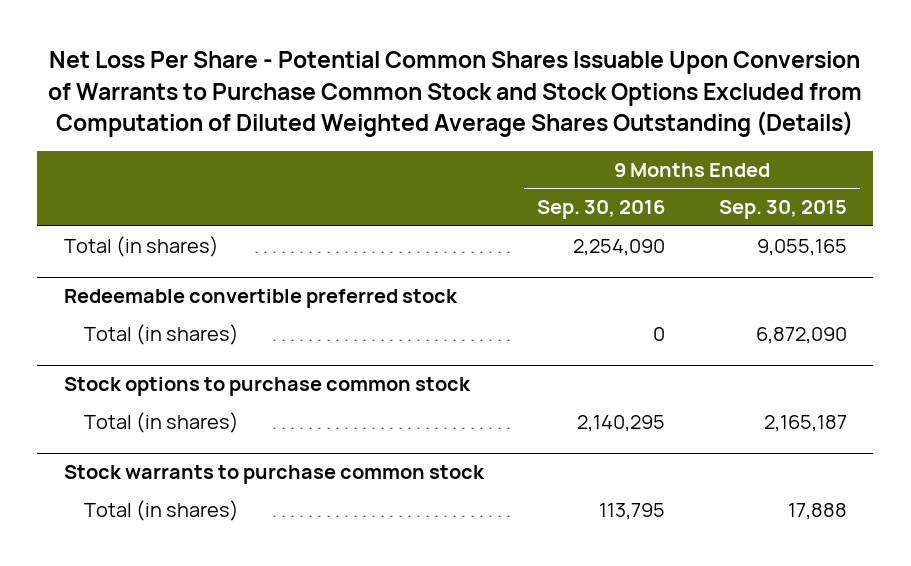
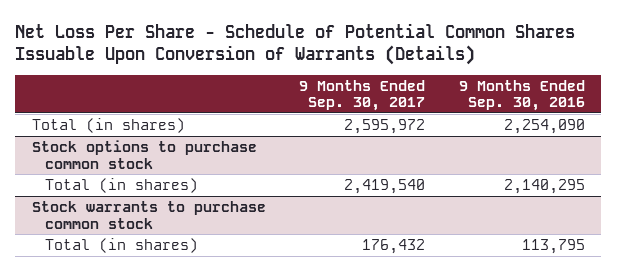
- Net Loss Per Share - Potential Common Shares Issuable Upon Conversion of Warrants to Purchase Common Stock and Stock Options Excluded from Computation of Diluted Weighted Average Shares Outstanding (Details)
+ Net Loss Per Share - Schedule of Potential Common Shares Issuable Upon Conversion of Warrants (Details)
- | 9 Months Ended Sep. 30, 2016 | 9 Months Ended Sep. 30, 2015
+ | 9 Months Ended Sep. 30, 2017 | 9 Months Ended Sep. 30, 2016
- Redeemable convertible preferred stock
- Total (in shares) | 0 | 6,872,090

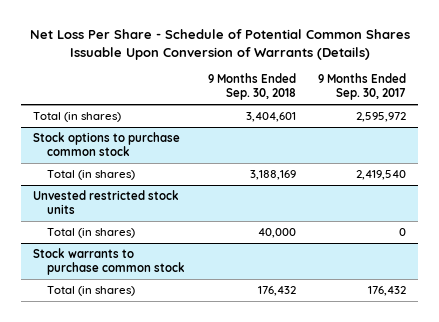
- | 9 Months Ended Sep. 30, 2017 | 9 Months Ended Sep. 30, 2016
+ | 9 Months Ended Sep. 30, 2018 | 9 Months Ended Sep. 30, 2017
+ Unvested restricted stock units
+ Total (in shares) | 40,000 | 0

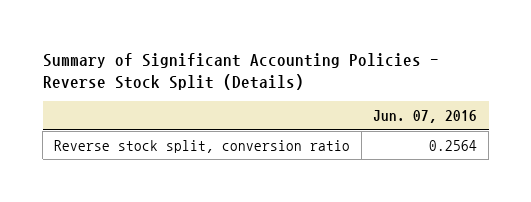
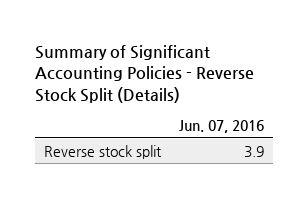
- Reverse stock split, conversion ratio | 0.2564
+ Reverse stock split | 3.9

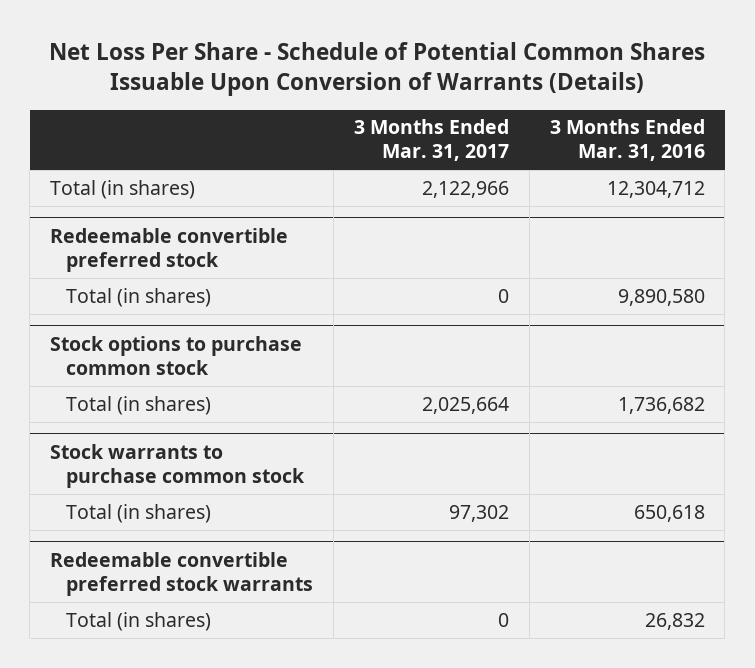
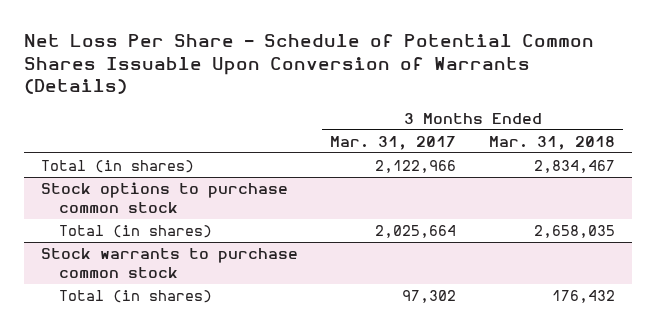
- | 3 Months Ended Mar. 31, 2017 | 3 Months Ended Mar. 31, 2016
+ | 3 Months Ended Mar. 31, 2017 | 3 Months Ended Mar. 31, 2018
- Redeemable convertible preferred stock
- Total (in shares) | 0 | 9,890,580
- Redeemable convertible preferred stock warrants
- Total (in shares) | 0 | 26,832

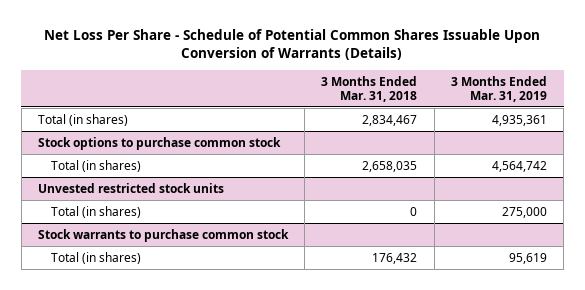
- | 3 Months Ended Mar. 31, 2017 | 3 Months Ended Mar. 31, 2018
+ | 3 Months Ended Mar. 31, 2018 | 3 Months Ended Mar. 31, 2019
+ Unvested restricted stock units
+ Total (in shares) | 0 | 275,000

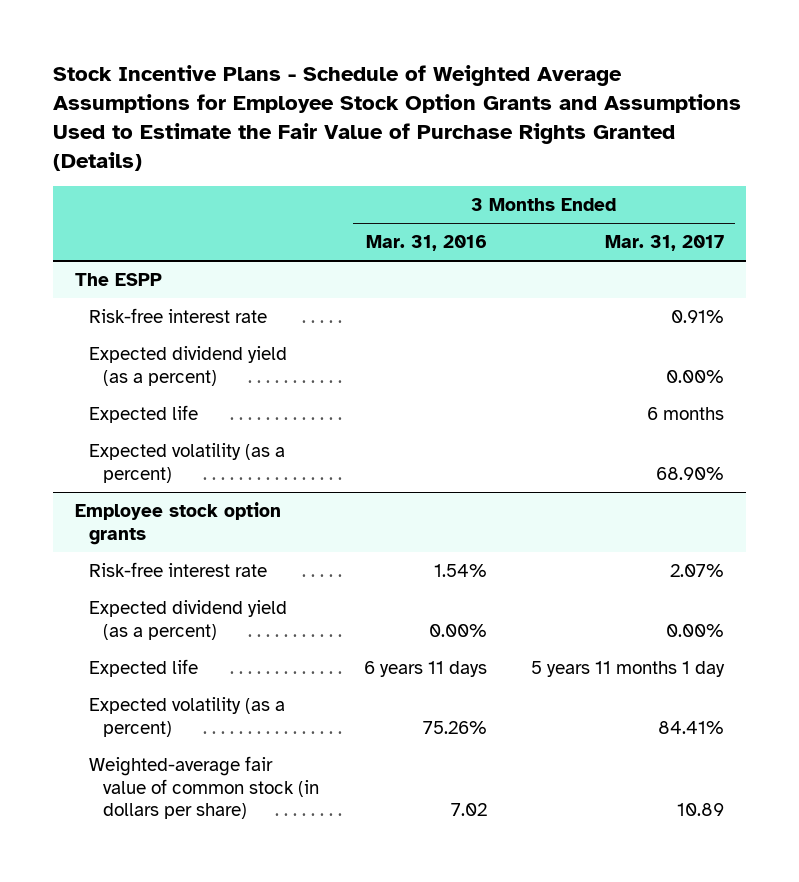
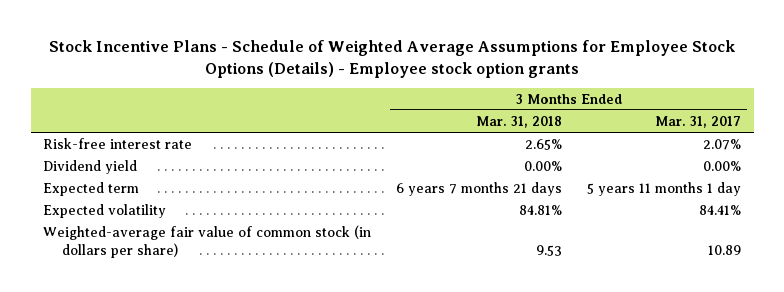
- Stock Incentive Plans - Schedule of Weighted Average Assumptions for Employee Stock Option Grants and Assumptions Used to Estimate the Fair Value of Purchase Rights Granted (Details)
+ Stock Incentive Plans - Schedule of Weighted Average Assumptions for Employee Stock Options (Details) - Employee stock option grants
- | 3 Months Ended Mar. 31, 2016 | 3 Months Ended Mar. 31, 2017
+ | 3 Months Ended Mar. 31, 2018 | 3 Months Ended Mar. 31, 2017
- The ESPP
- Risk-free interest rate | | 0.91%
- Expected dividend yield (as a percent) | | 0.00%
- Expected life | | 6 months
- Expected volatility (as a percent) | | 68.90%
- Employee stock option grants
- Expected dividend yield (as a percent) | 0.00% | 0.00%
- Expected life | 6 years 11 days | 5 years 11 months 1 day
- Expected volatility (as a percent) | 75.26% | 84.41%
+ Dividend yield | 0.00% | 0.00%
+ Expected term | 6 years 7 months 21 days | 5 years 11 months 1 day
+ Expected volatility | 84.81% | 84.41%

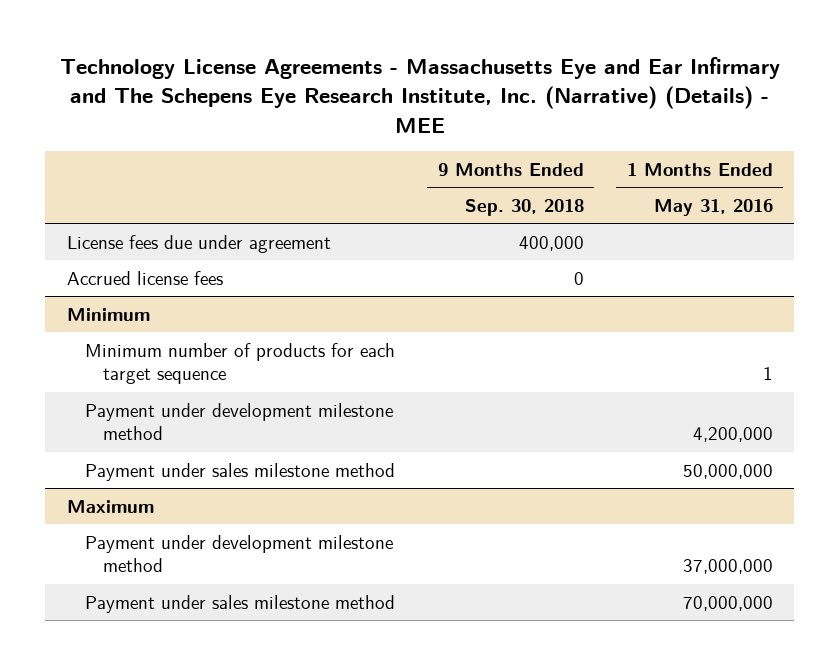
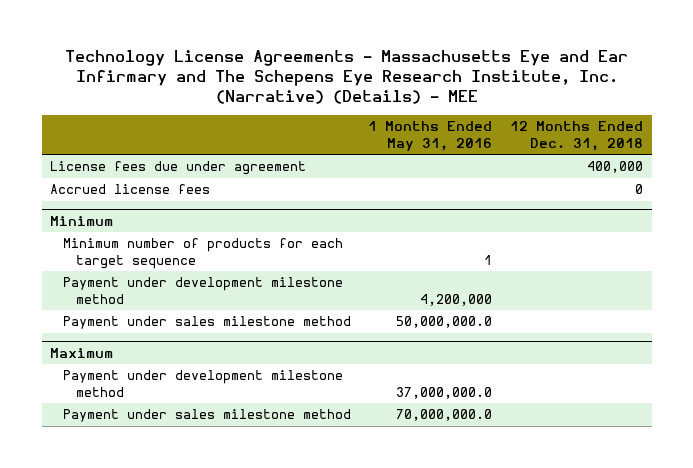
- | 9 Months Ended Sep. 30, 2018 | 1 Months Ended May 31, 2016
+ | 1 Months Ended May 31, 2016 | 12 Months Ended Dec. 31, 2018
@ Minimum
- Payment under sales milestone method | | 50,000,000
+ Payment under sales milestone method | 50,000,000.0 |
@ Maximum
- Payment under development milestone method | | 37,000,000
- Payment under sales milestone method | | 70,000,000
+ Payment under development milestone method | 37,000,000.0 |
+ Payment under sales milestone method | 70,000,000.0 |

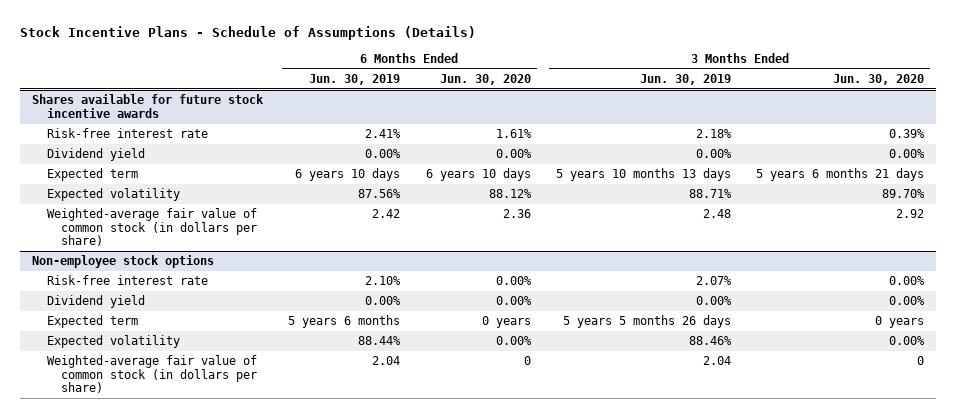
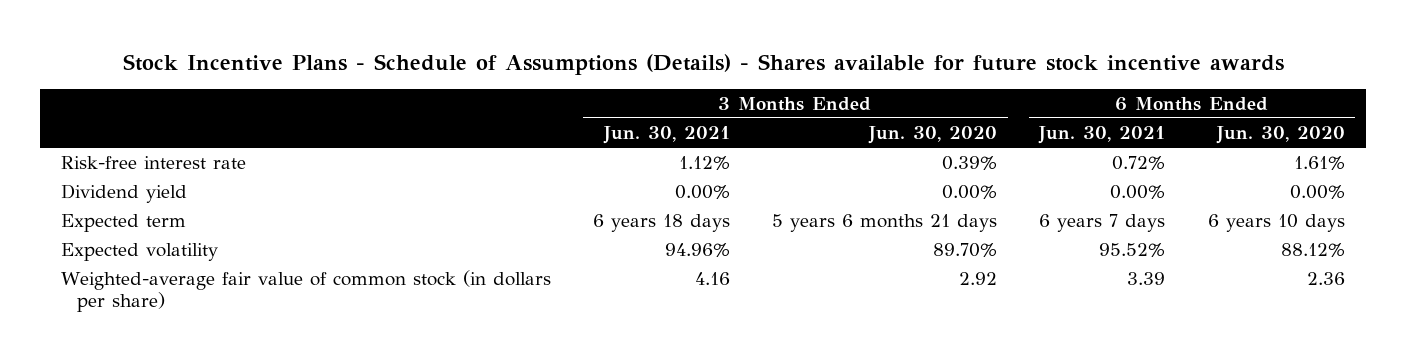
- Stock Incentive Plans - Schedule of Assumptions (Details)
+ Stock Incentive Plans - Schedule of Assumptions (Details) - Shares available for future stock incentive awards
- | 6 Months Ended Jun. 30, 2019 | 6 Months Ended Jun. 30, 2020 | 3 Months Ended Jun. 30, 2019 | 3 Months Ended Jun. 30, 2020
+ | 3 Months Ended Jun. 30, 2021 | 3 Months Ended Jun. 30, 2020 | 6 Months Ended Jun. 30, 2021 | 6 Months Ended Jun. 30, 2020
- Shares available for future stock incentive awards
- Non-employee stock options
- Risk-free interest rate | 2.10% | 0.00% | 2.07% | 0.00%
- Dividend yield | 0.00% | 0.00% | 0.00% | 0.00%
- Expected term | 5 years 6 months | 0 years | 5 years 5 months 26 days | 0 years
- Expected volatility | 88.44% | 0.00% | 88.46% | 0.00%
- Weighted-average fair value of common stock (in dollars per share) | 2.04 | 0 | 2.04 | 0

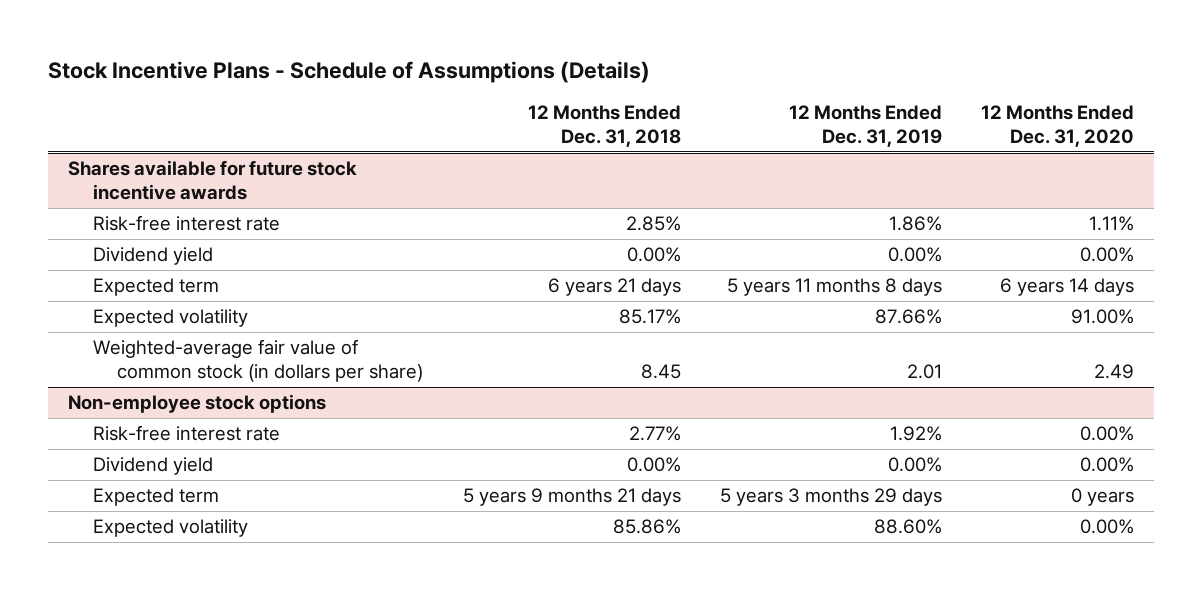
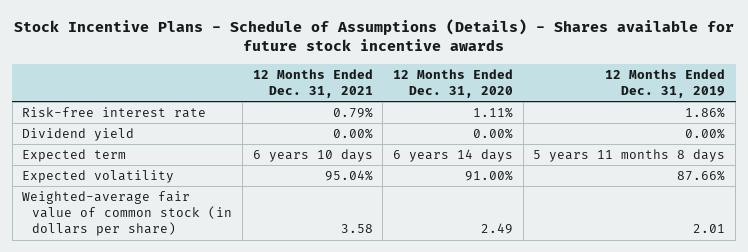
- Stock Incentive Plans - Schedule of Assumptions (Details)
+ Stock Incentive Plans - Schedule of Assumptions (Details) - Shares available for future stock incentive awards
- | 12 Months Ended Dec. 31, 2018 | 12 Months Ended Dec. 31, 2019 | 12 Months Ended Dec. 31, 2020
+ | 12 Months Ended Dec. 31, 2021 | 12 Months Ended Dec. 31, 2020 | 12 Months Ended Dec. 31, 2019
- Shares available for future stock incentive awards
- Non-employee stock options
- Risk-free interest rate | 2.77% | 1.92% | 0.00%
- Dividend yield | 0.00% | 0.00% | 0.00%
- Expected term | 5 years 9 months 21 days | 5 years 3 months 29 days | 0 years
- Expected volatility | 85.86% | 88.60% | 0.00%

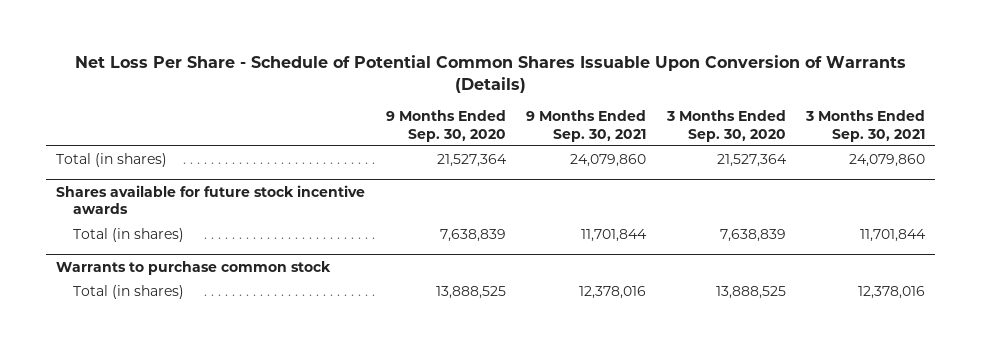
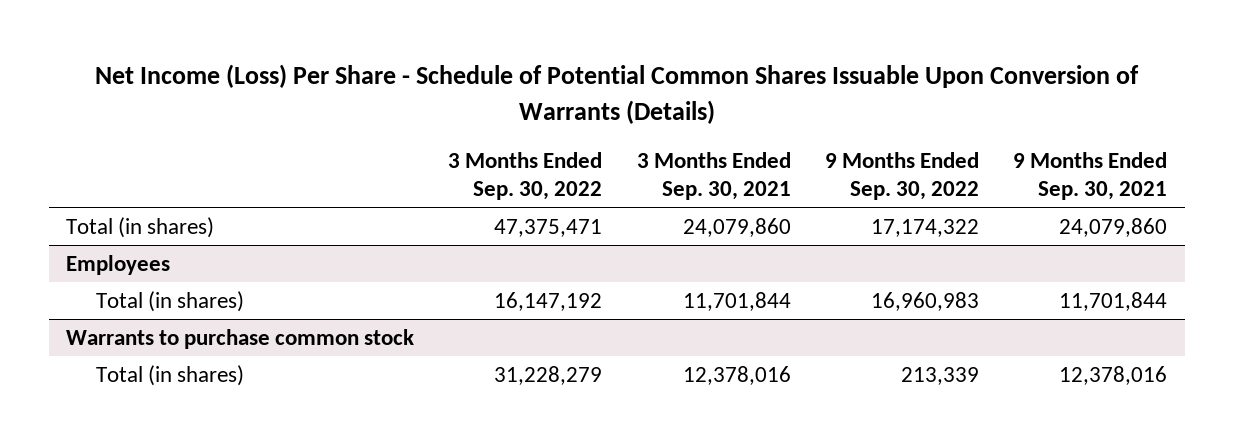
- Net Loss Per Share - Schedule of Potential Common Shares Issuable Upon Conversion of Warrants (Details)
+ Net Income (Loss) Per Share - Schedule of Potential Common Shares Issuable Upon Conversion of Warrants (Details)
- | 9 Months Ended Sep. 30, 2020 | 9 Months Ended Sep. 30, 2021 | 3 Months Ended Sep. 30, 2020 | 3 Months Ended Sep. 30, 2021
+ | 3 Months Ended Sep. 30, 2022 | 3 Months Ended Sep. 30, 2021 | 9 Months Ended Sep. 30, 2022 | 9 Months Ended Sep. 30, 2021
- Shares available for future stock incentive awards
+ Employees

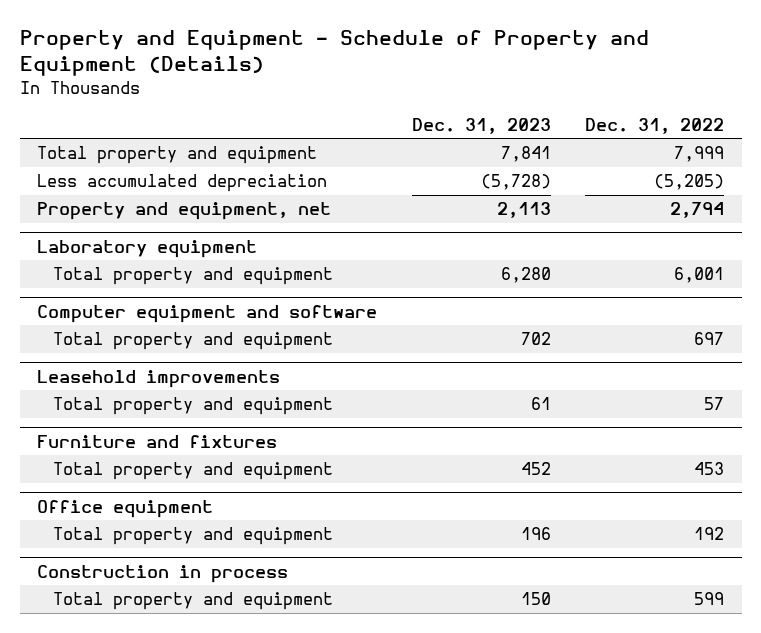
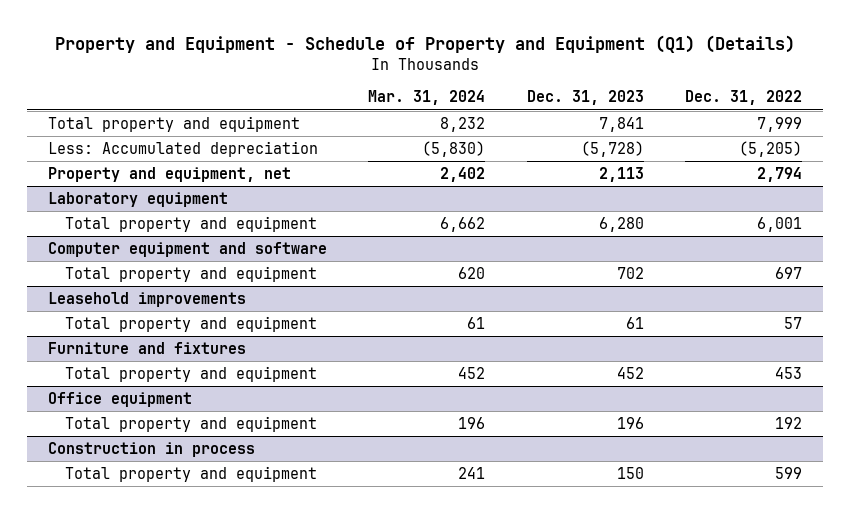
- Property and Equipment - Schedule of Property and Equipment (Details)
+ Property and Equipment - Schedule of Property and Equipment (Q1) (Details)
- | Dec. 31, 2023 | Dec. 31, 2022
+ | Mar. 31, 2024 | Dec. 31, 2023 | Dec. 31, 2022
- Less accumulated depreciation | (5,728) | (5,205)
+ Less: Accumulated depreciation | (5,830) | (5,728) | (5,205)

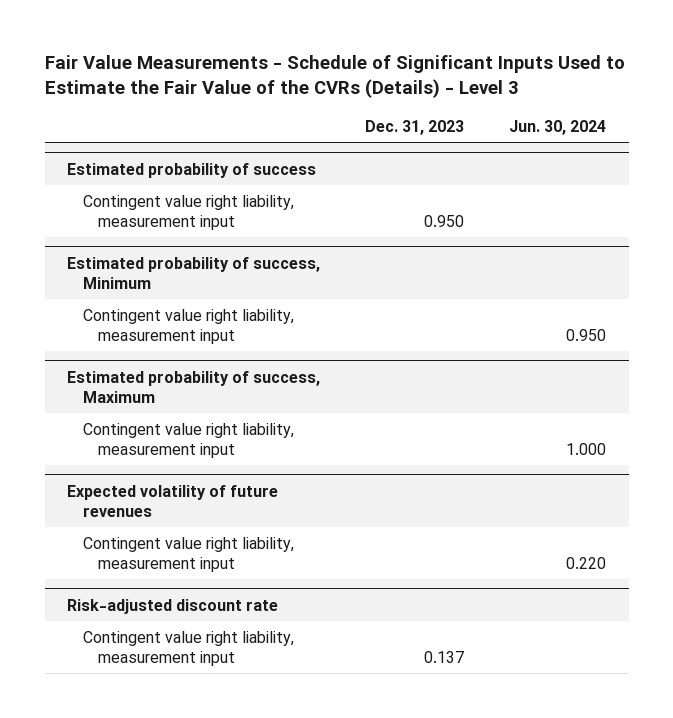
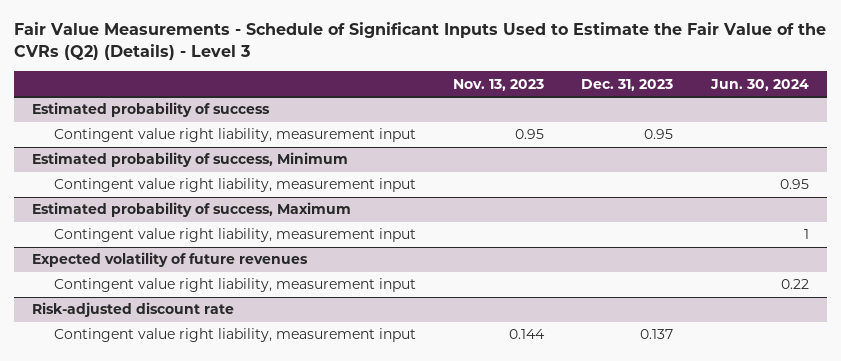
- Fair Value Measurements - Schedule of Significant Inputs Used to Estimate the Fair Value of the CVRs (Details) - Level 3
+ Fair Value Measurements - Schedule of Significant Inputs Used to Estimate the Fair Value of the CVRs (Q2) (Details) - Level 3
- | Dec. 31, 2023 | Jun. 30, 2024
+ | Nov. 13, 2023 | Dec. 31, 2023 | Jun. 30, 2024
@ Estimated probability of success
- Contingent value right liability, measurement input | 0.950 |
+ Contingent value right liability, measurement input | 0.95 | 0.95 |
@ Estimated probability of success, Minimum
- Contingent value right liability, measurement input | | 0.950
+ Contingent value right liability, measurement input | | | 0.95
@ Estimated probability of success, Maximum
- Contingent value right liability, measurement input | | 1.000
+ Contingent value right liability, measurement input | | | 1
@ Expected volatility of future revenues
- Contingent value right liability, measurement input | | 0.220
+ Contingent value right liability, measurement input | | | 0.22

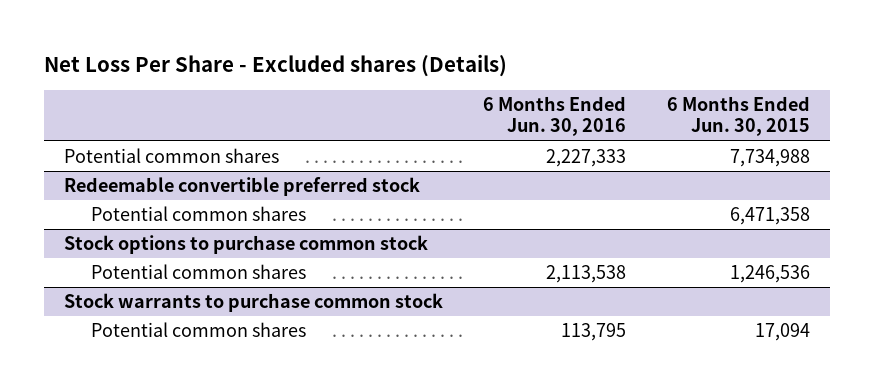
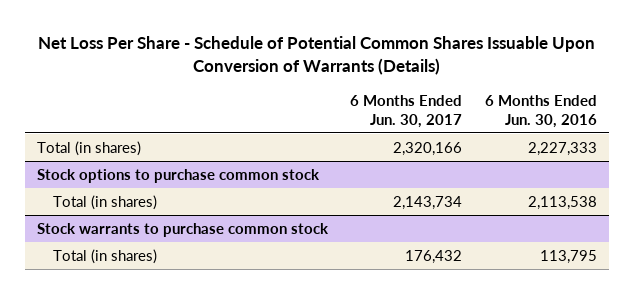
- Net Loss Per Share - Excluded shares (Details)
+ Net Loss Per Share - Schedule of Potential Common Shares Issuable Upon Conversion of Warrants (Details)
- | 6 Months Ended Jun. 30, 2016 | 6 Months Ended Jun. 30, 2015
+ | 6 Months Ended Jun. 30, 2017 | 6 Months Ended Jun. 30, 2016
- Potential common shares | 2,227,333 | 7,734,988
- Redeemable convertible preferred stock
- Potential common shares | | 6,471,358
+ Total (in shares) | 2,320,166 | 2,227,333
@ Stock options to purchase common stock
- Potential common shares | 2,113,538 | 1,246,536
+ Total (in shares) | 2,143,734 | 2,113,538
@ Stock warrants to purchase common stock
- Potential common shares | 113,795 | 17,094
+ Total (in shares) | 176,432 | 113,795

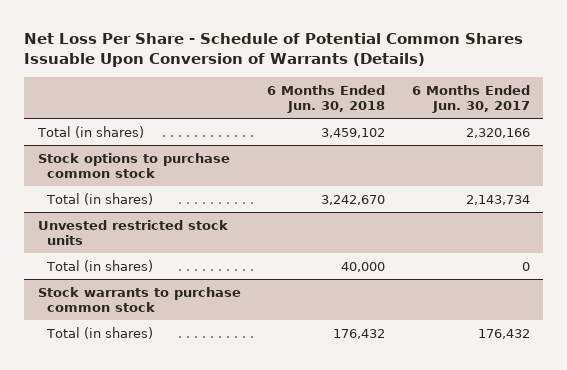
- | 6 Months Ended Jun. 30, 2017 | 6 Months Ended Jun. 30, 2016
+ | 6 Months Ended Jun. 30, 2018 | 6 Months Ended Jun. 30, 2017
+ Unvested restricted stock units
+ Total (in shares) | 40,000 | 0

